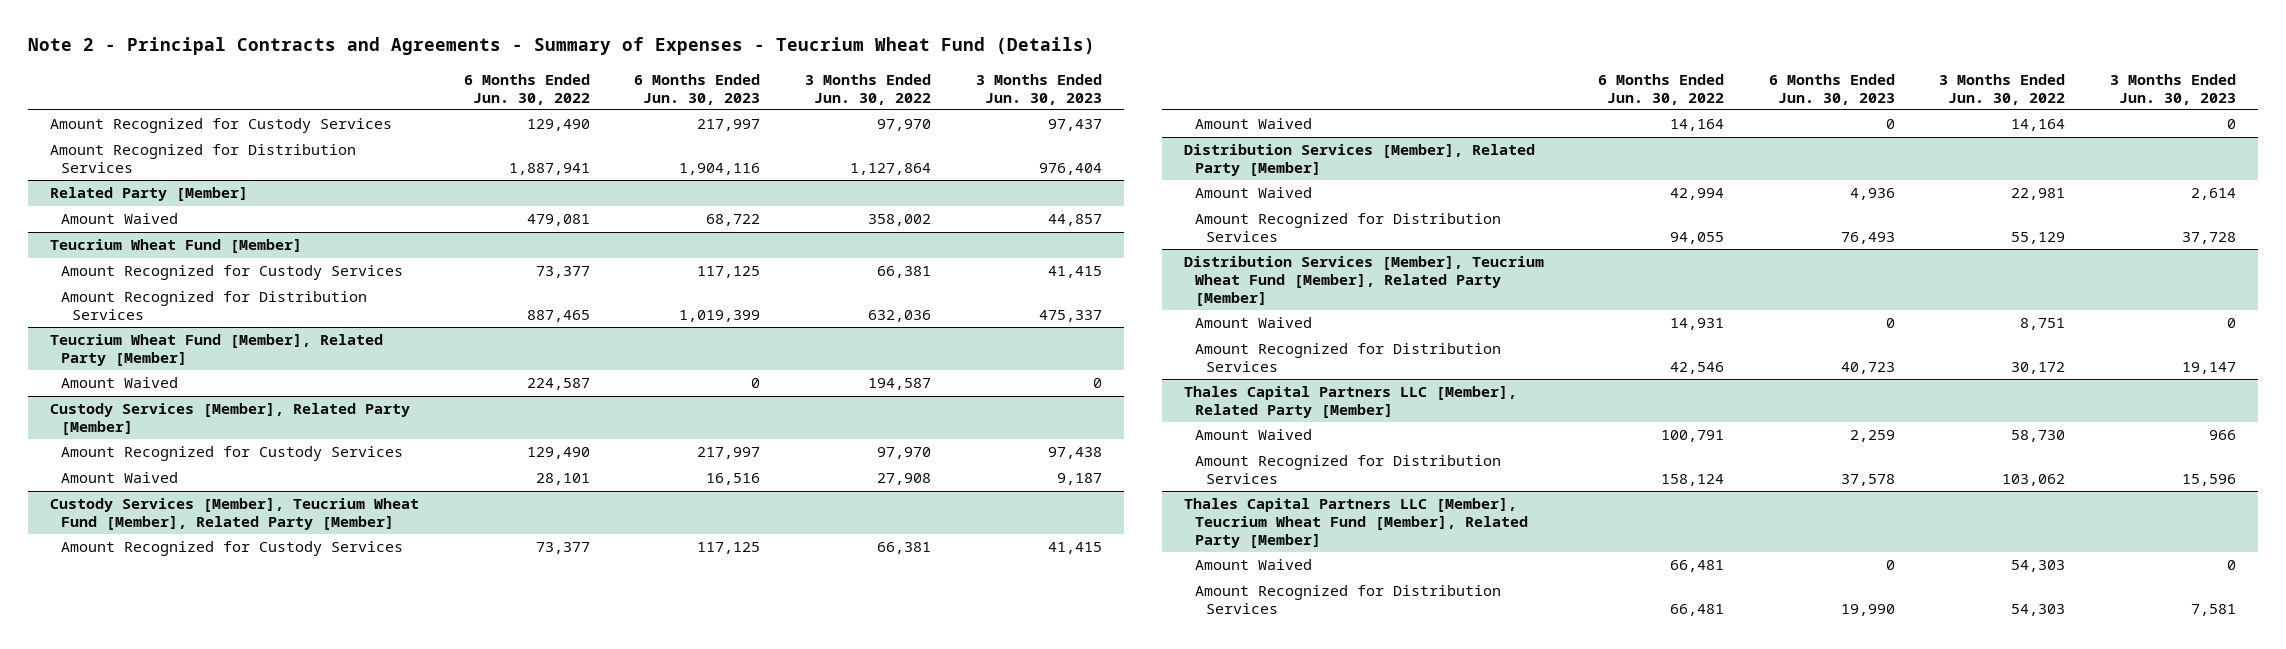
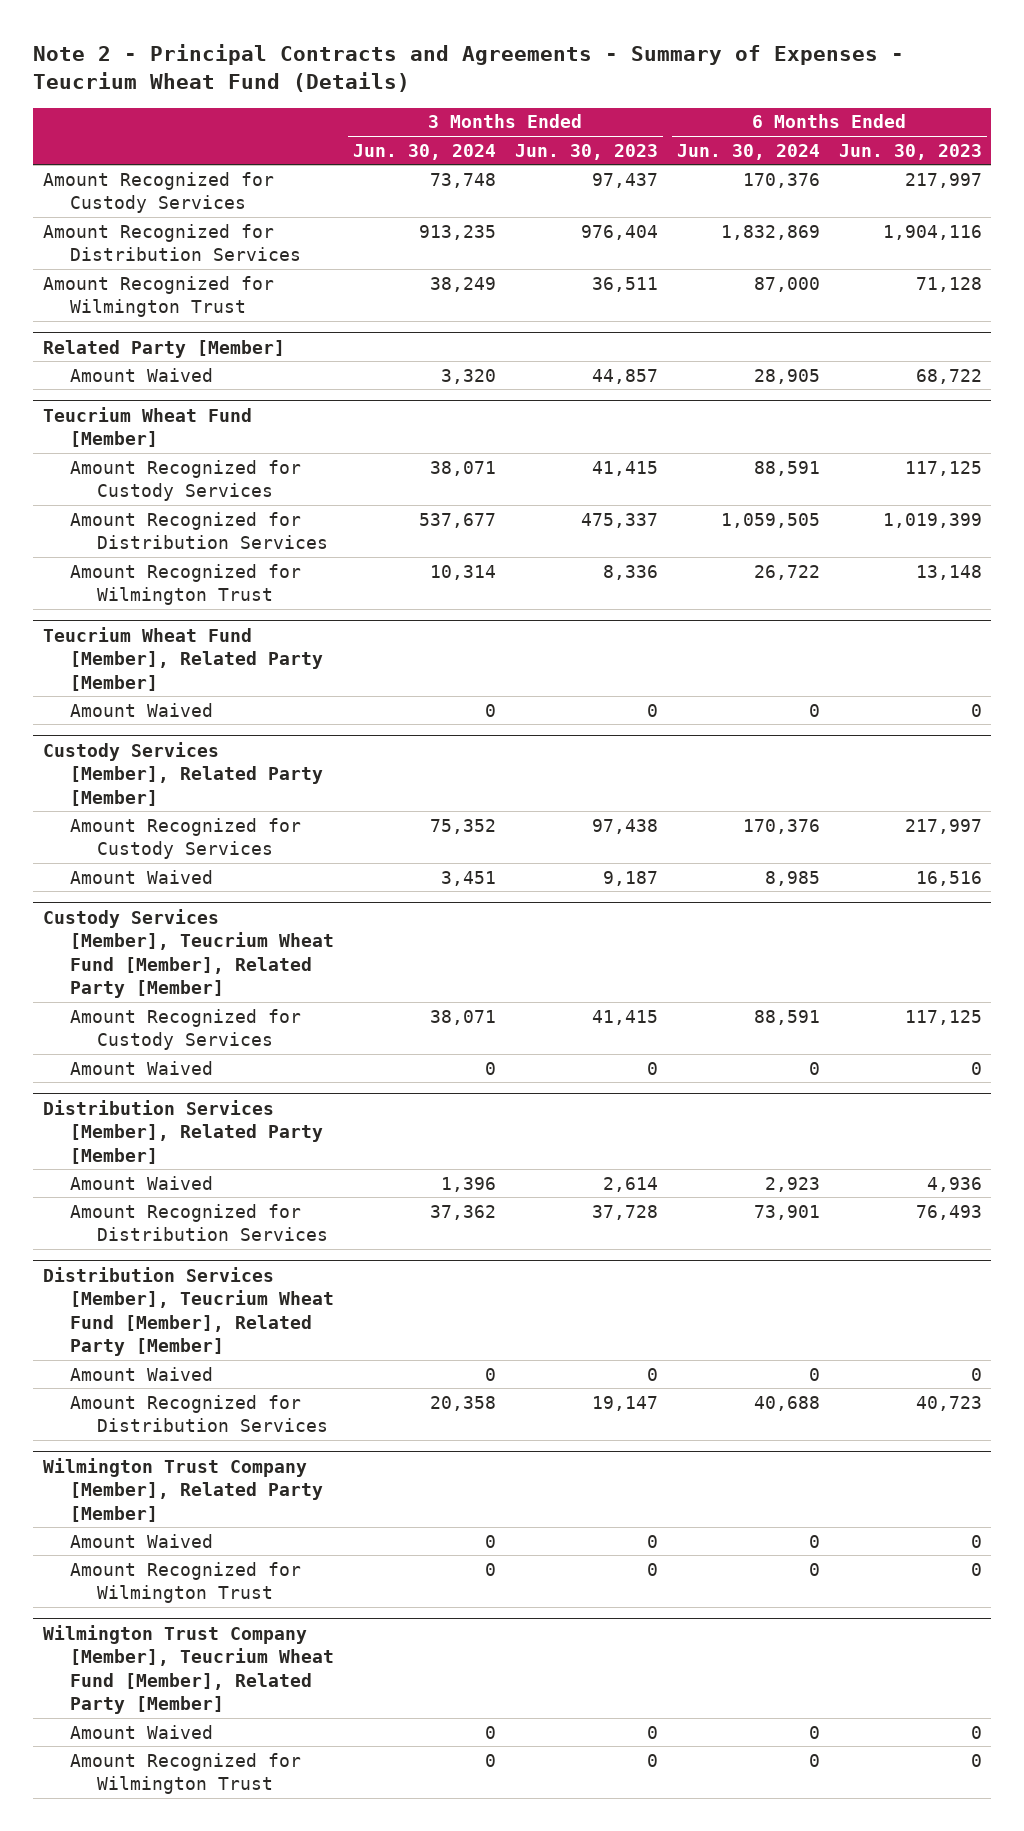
- | 6 Months Ended Jun. 30, 2022 | 6 Months Ended Jun. 30, 2023 | 3 Months Ended Jun. 30, 2022 | 3 Months Ended Jun. 30, 2023
+ | 3 Months Ended Jun. 30, 2024 | 3 Months Ended Jun. 30, 2023 | 6 Months Ended Jun. 30, 2024 | 6 Months Ended Jun. 30, 2023
+ Amount Recognized for Wilmington Trust | 38,249 | 36,511 | 87,000 | 71,128
@ Teucrium Wheat Fund [Member]
+ Amount Recognized for Wilmington Trust | 10,314 | 8,336 | 26,722 | 13,148
- Thales Capital Partners LLC [Member], Related Party [Member]
- Amount Waived | 100,791 | 2,259 | 58,730 | 966
- Amount Recognized for Distribution Services | 158,124 | 37,578 | 103,062 | 15,596
- Thales Capital Partners LLC [Member], Teucrium Wheat Fund [Member], Related Party [Member]
+ Wilmington Trust Company [Member], Related Party [Member]
- Amount Recognized for Distribution Services | 66,481 | 19,990 | 54,303 | 7,581
+ Amount Recognized for Wilmington Trust | 0 | 0 | 0 | 0
+ Wilmington Trust Company [Member], Teucrium Wheat Fund [Member], Related Party [Member]
+ Amount Waived | 0 | 0 | 0 | 0
+ Amount Recognized for Wilmington Trust | 0 | 0 | 0 | 0

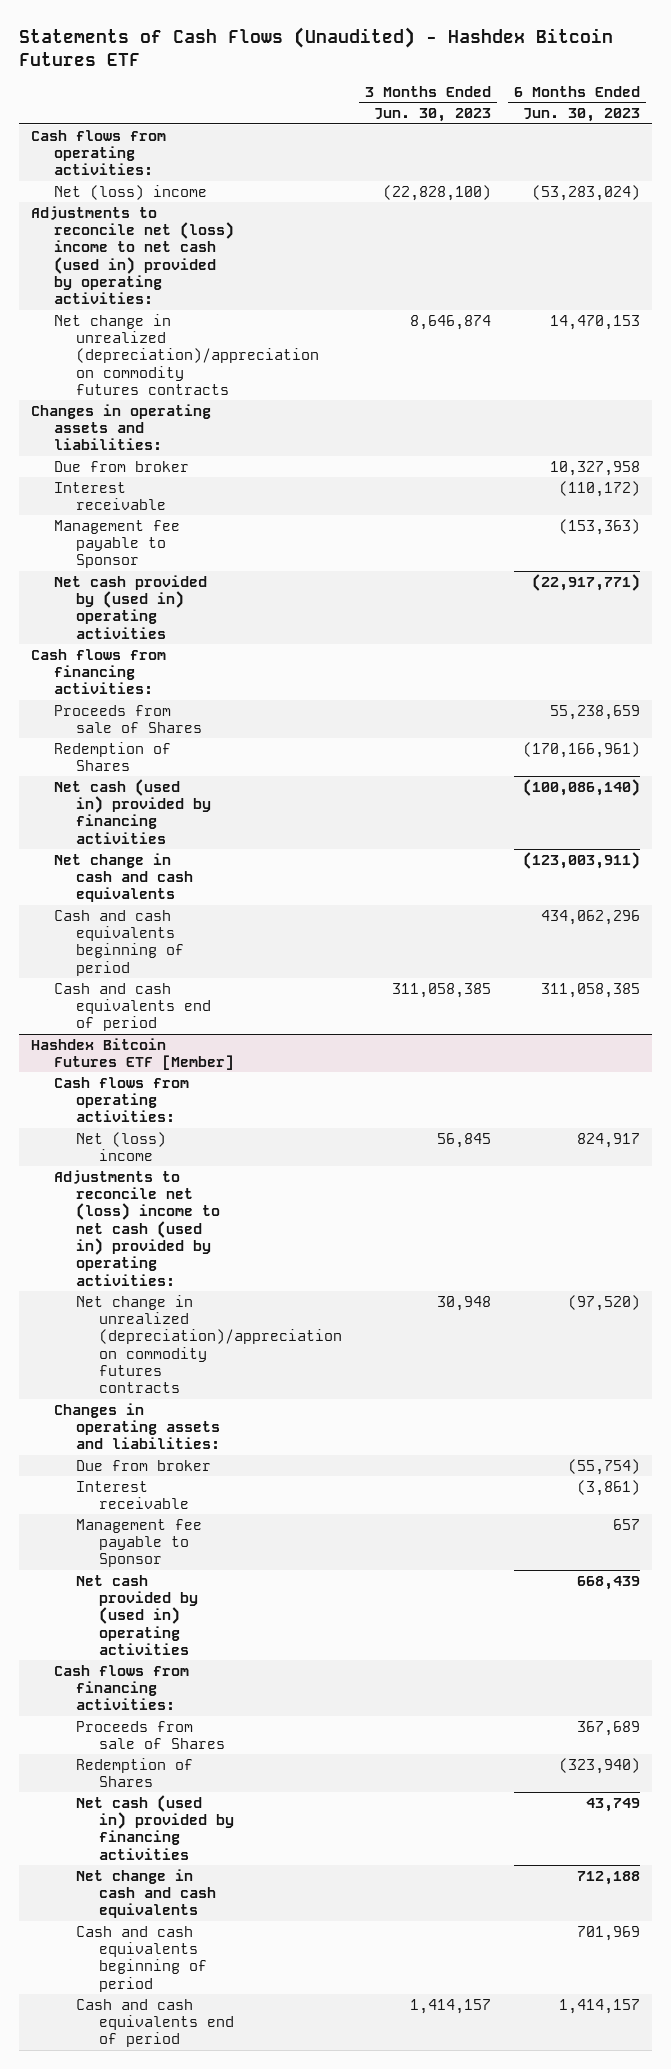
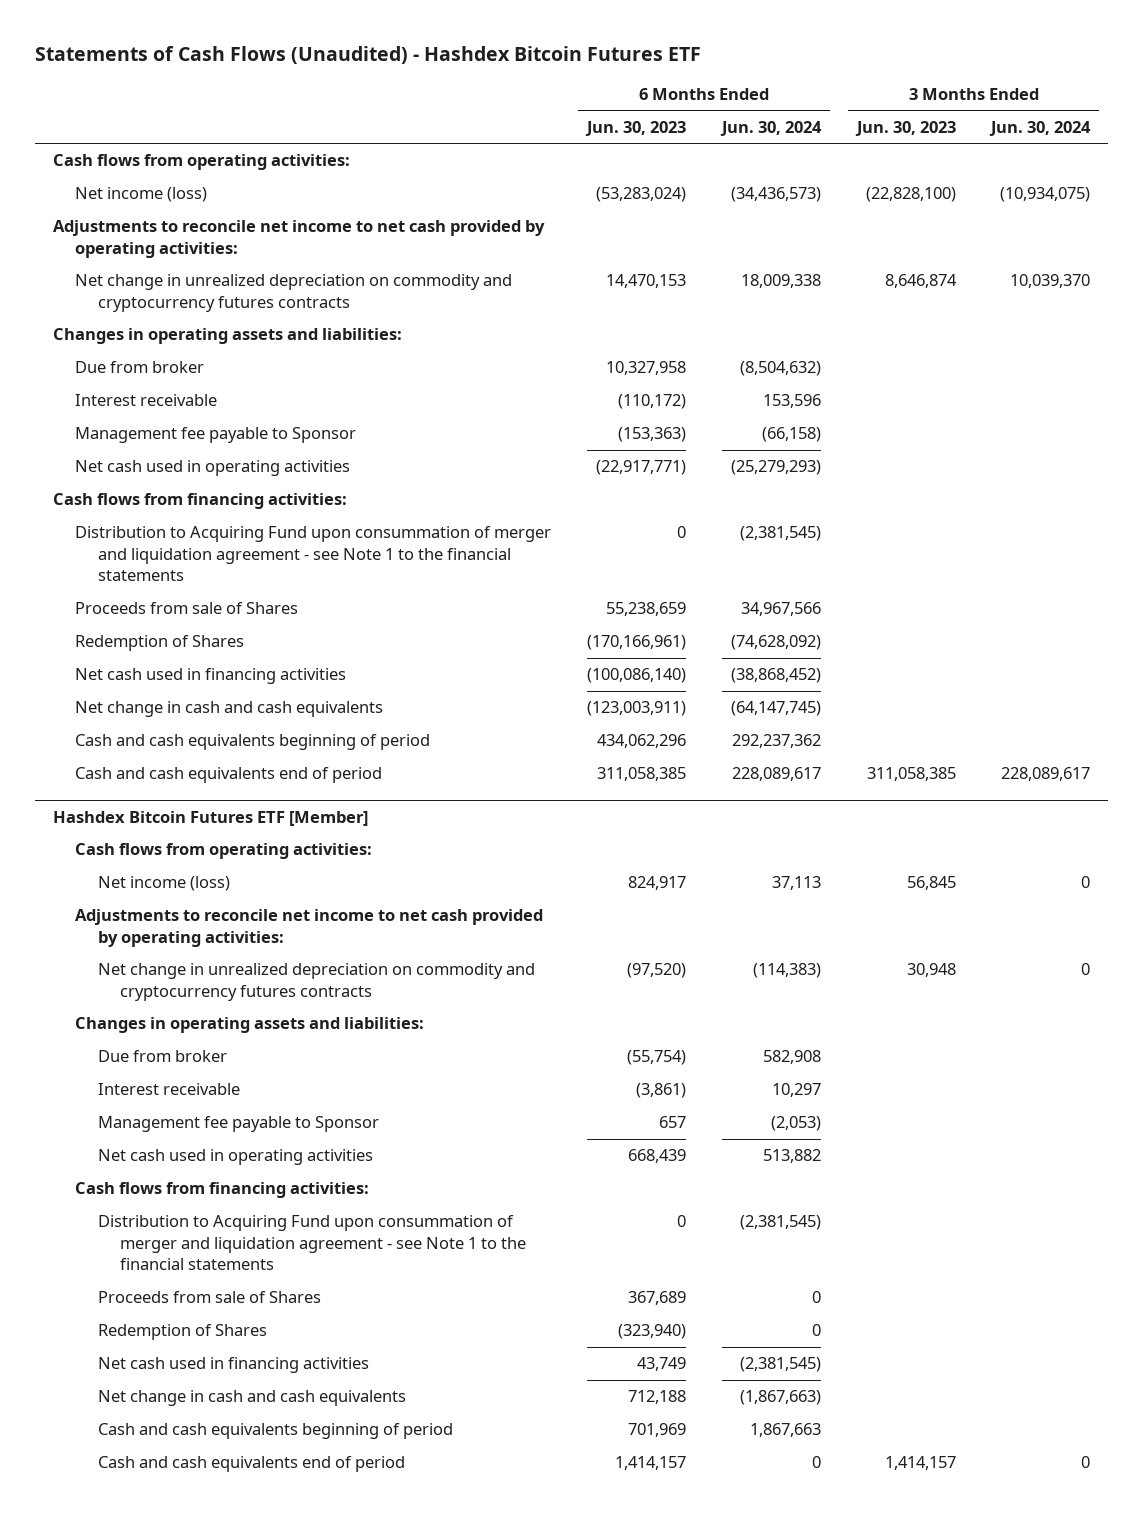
- | 3 Months Ended Jun. 30, 2023 | 6 Months Ended Jun. 30, 2023
+ | 6 Months Ended Jun. 30, 2023 | 6 Months Ended Jun. 30, 2024 | 3 Months Ended Jun. 30, 2023 | 3 Months Ended Jun. 30, 2024
- Net (loss) income | (22,828,100) | (53,283,024)
- Adjustments to reconcile net (loss) income to net cash (used in) provided by operating activities:
- Net change in unrealized (depreciation)/appreciation on commodity futures contracts | 8,646,874 | 14,470,153
+ Net income (loss) | (53,283,024) | (34,436,573) | (22,828,100) | (10,934,075)
+ Adjustments to reconcile net income to net cash provided by operating activities:
+ Net change in unrealized depreciation on commodity and cryptocurrency futures contracts | 14,470,153 | 18,009,338 | 8,646,874 | 10,039,370
- Net cash provided by (used in) operating activities | | (22,917,771)
+ Net cash used in operating activities | (22,917,771) | (25,279,293) | |
+ Distribution to Acquiring Fund upon consummation of merger and liquidation agreement - see Note 1 to the financial statements | 0 | (2,381,545) | |
- Net cash (used in) provided by financing activities | | (100,086,140)
+ Net cash used in financing activities | (100,086,140) | (38,868,452) | |
@ Hashdex Bitcoin Futures ETF [Member]
- Net (loss) income | 56,845 | 824,917
- Adjustments to reconcile net (loss) income to net cash (used in) provided by operating activities:
- Net change in unrealized (depreciation)/appreciation on commodity futures contracts | 30,948 | (97,520)
+ Net income (loss) | 824,917 | 37,113 | 56,845 | 0
+ Adjustments to reconcile net income to net cash provided by operating activities:
+ Net change in unrealized depreciation on commodity and cryptocurrency futures contracts | (97,520) | (114,383) | 30,948 | 0
- Net cash provided by (used in) operating activities | | 668,439
+ Net cash used in operating activities | 668,439 | 513,882 | |
+ Distribution to Acquiring Fund upon consummation of merger and liquidation agreement - see Note 1 to the financial statements | 0 | (2,381,545) | |
- Net cash (used in) provided by financing activities | | 43,749
+ Net cash used in financing activities | 43,749 | (2,381,545) | |

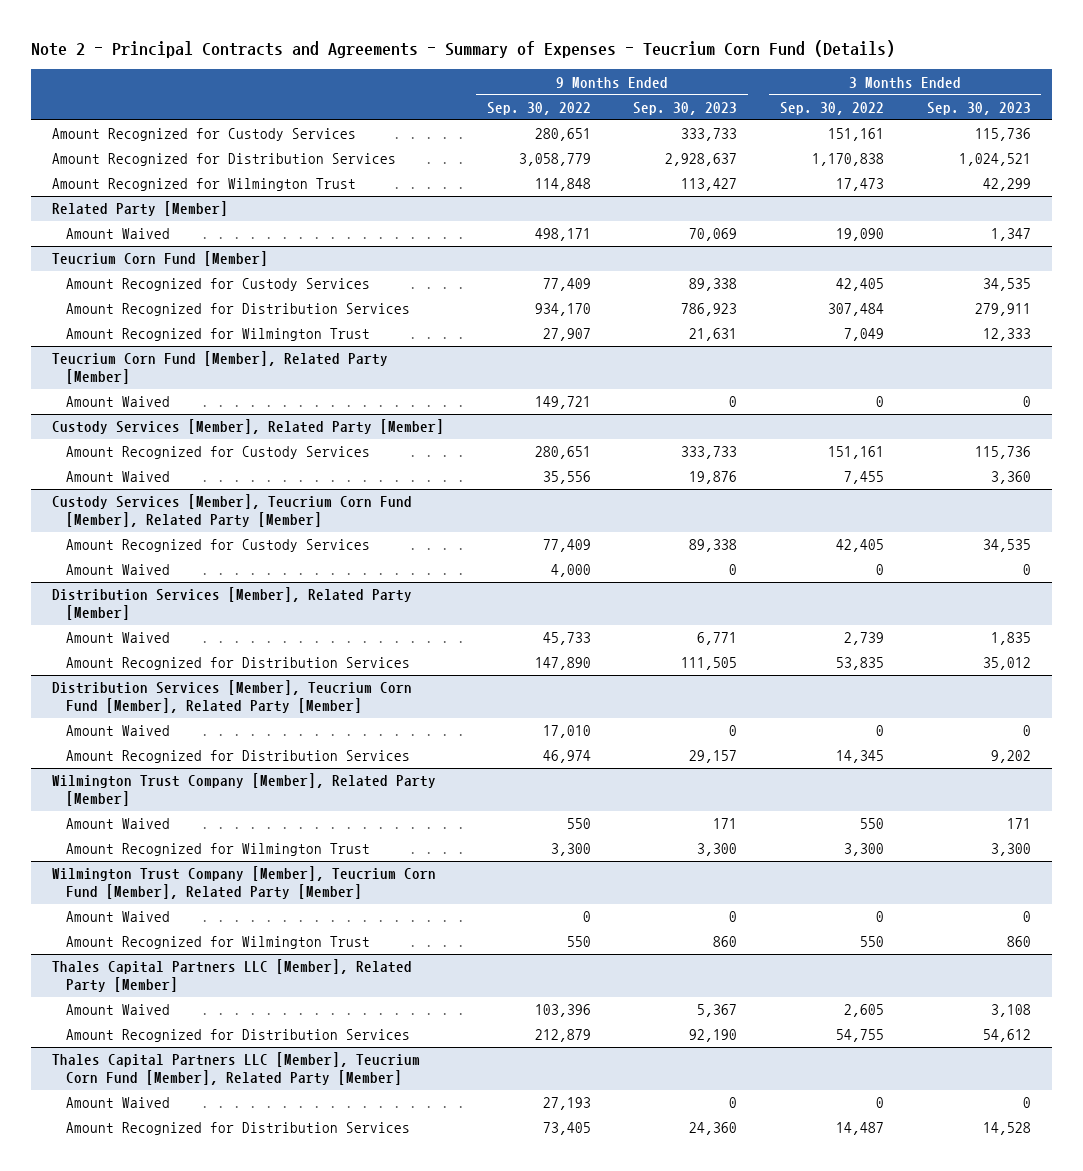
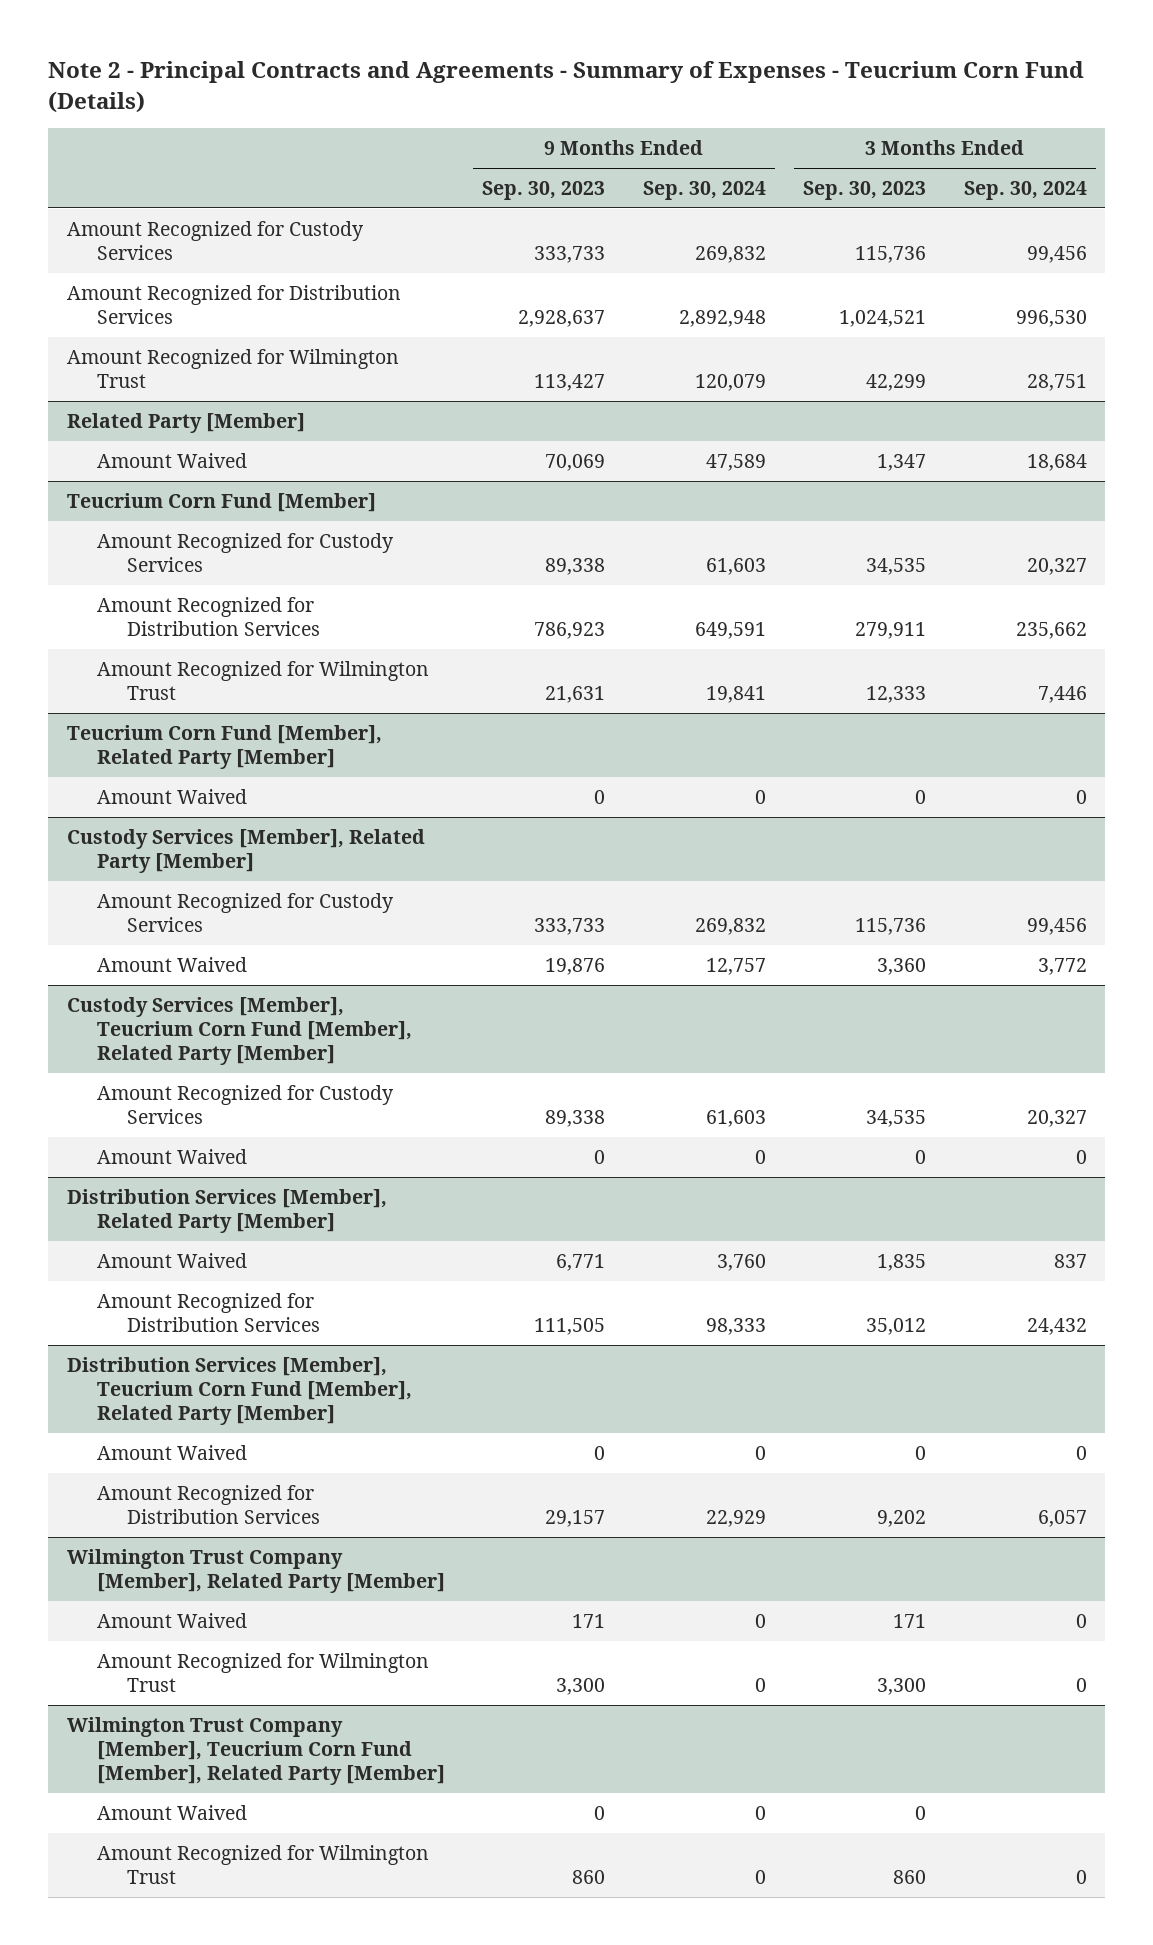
- | 9 Months Ended Sep. 30, 2022 | 9 Months Ended Sep. 30, 2023 | 3 Months Ended Sep. 30, 2022 | 3 Months Ended Sep. 30, 2023
+ | 9 Months Ended Sep. 30, 2023 | 9 Months Ended Sep. 30, 2024 | 3 Months Ended Sep. 30, 2023 | 3 Months Ended Sep. 30, 2024
- Thales Capital Partners LLC [Member], Related Party [Member]
- Amount Waived | 103,396 | 5,367 | 2,605 | 3,108
- Amount Recognized for Distribution Services | 212,879 | 92,190 | 54,755 | 54,612
- Thales Capital Partners LLC [Member], Teucrium Corn Fund [Member], Related Party [Member]
- Amount Waived | 27,193 | 0 | 0 | 0
- Amount Recognized for Distribution Services | 73,405 | 24,360 | 14,487 | 14,528

